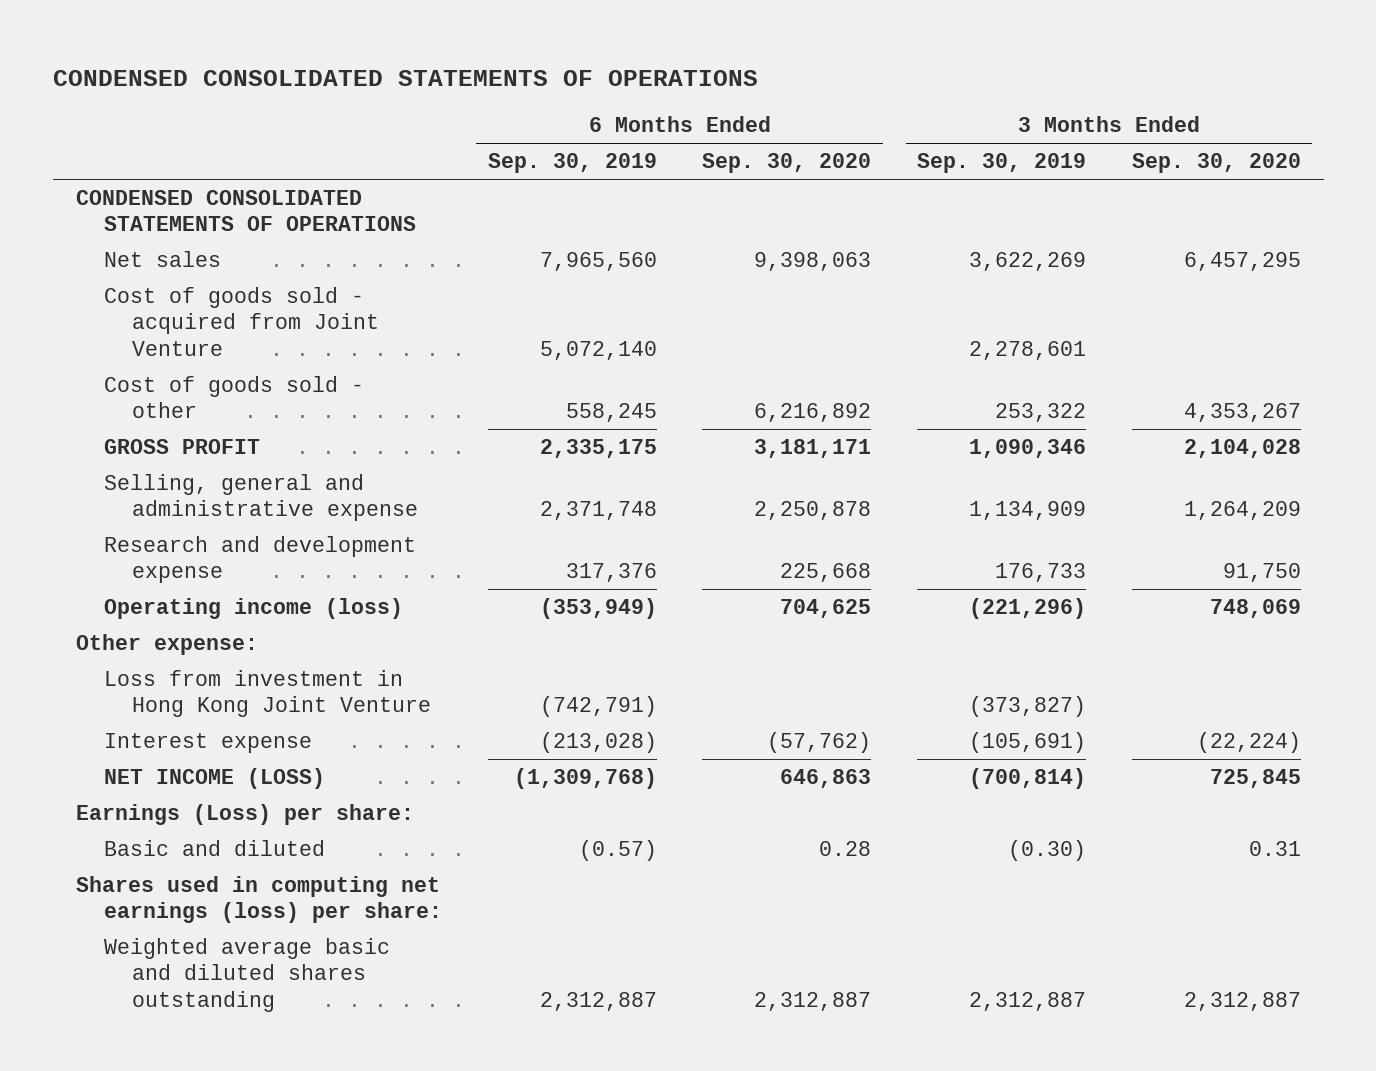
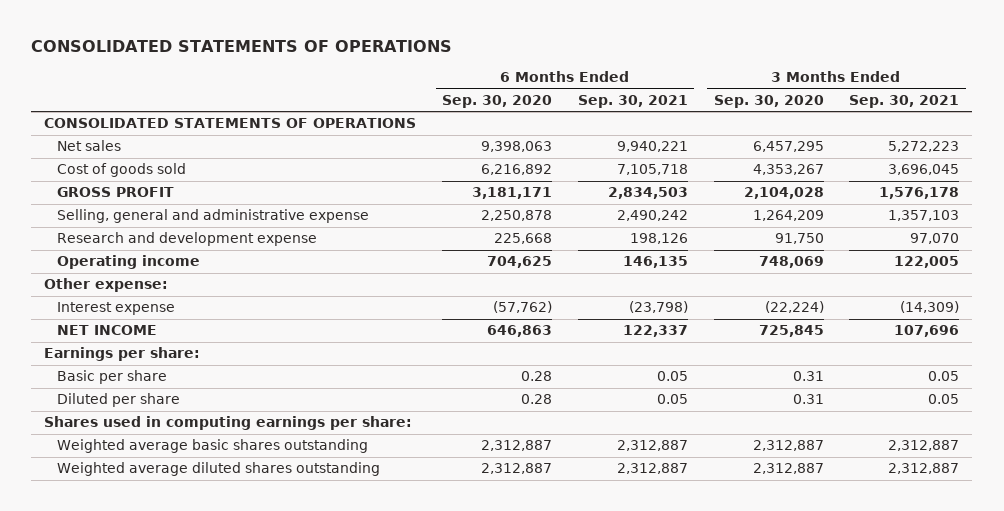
- CONDENSED CONSOLIDATED STATEMENTS OF OPERATIONS
+ CONSOLIDATED STATEMENTS OF OPERATIONS
- | 6 Months Ended Sep. 30, 2019 | 6 Months Ended Sep. 30, 2020 | 3 Months Ended Sep. 30, 2019 | 3 Months Ended Sep. 30, 2020
+ | 6 Months Ended Sep. 30, 2020 | 6 Months Ended Sep. 30, 2021 | 3 Months Ended Sep. 30, 2020 | 3 Months Ended Sep. 30, 2021
- CONDENSED CONSOLIDATED STATEMENTS OF OPERATIONS
+ CONSOLIDATED STATEMENTS OF OPERATIONS
- Cost of goods sold - acquired from Joint Venture | 5,072,140 | | 2,278,601 |
- Cost of goods sold - other | 558,245 | 6,216,892 | 253,322 | 4,353,267
+ Cost of goods sold | 6,216,892 | 7,105,718 | 4,353,267 | 3,696,045
- Operating income (loss) | (353,949) | 704,625 | (221,296) | 748,069
+ Operating income | 704,625 | 146,135 | 748,069 | 122,005
- Loss from investment in Hong Kong Joint Venture | (742,791) | | (373,827) |
- NET INCOME (LOSS) | (1,309,768) | 646,863 | (700,814) | 725,845
- Earnings (Loss) per share:
- Basic and diluted | (0.57) | 0.28 | (0.30) | 0.31
- Shares used in computing net earnings (loss) per share:
- Weighted average basic and diluted shares outstanding | 2,312,887 | 2,312,887 | 2,312,887 | 2,312,887
+ NET INCOME | 646,863 | 122,337 | 725,845 | 107,696
+ Earnings per share:
+ Basic per share | 0.28 | 0.05 | 0.31 | 0.05
+ Diluted per share | 0.28 | 0.05 | 0.31 | 0.05
+ Shares used in computing earnings per share:
+ Weighted average basic shares outstanding | 2,312,887 | 2,312,887 | 2,312,887 | 2,312,887
+ Weighted average diluted shares outstanding | 2,312,887 | 2,312,887 | 2,312,887 | 2,312,887

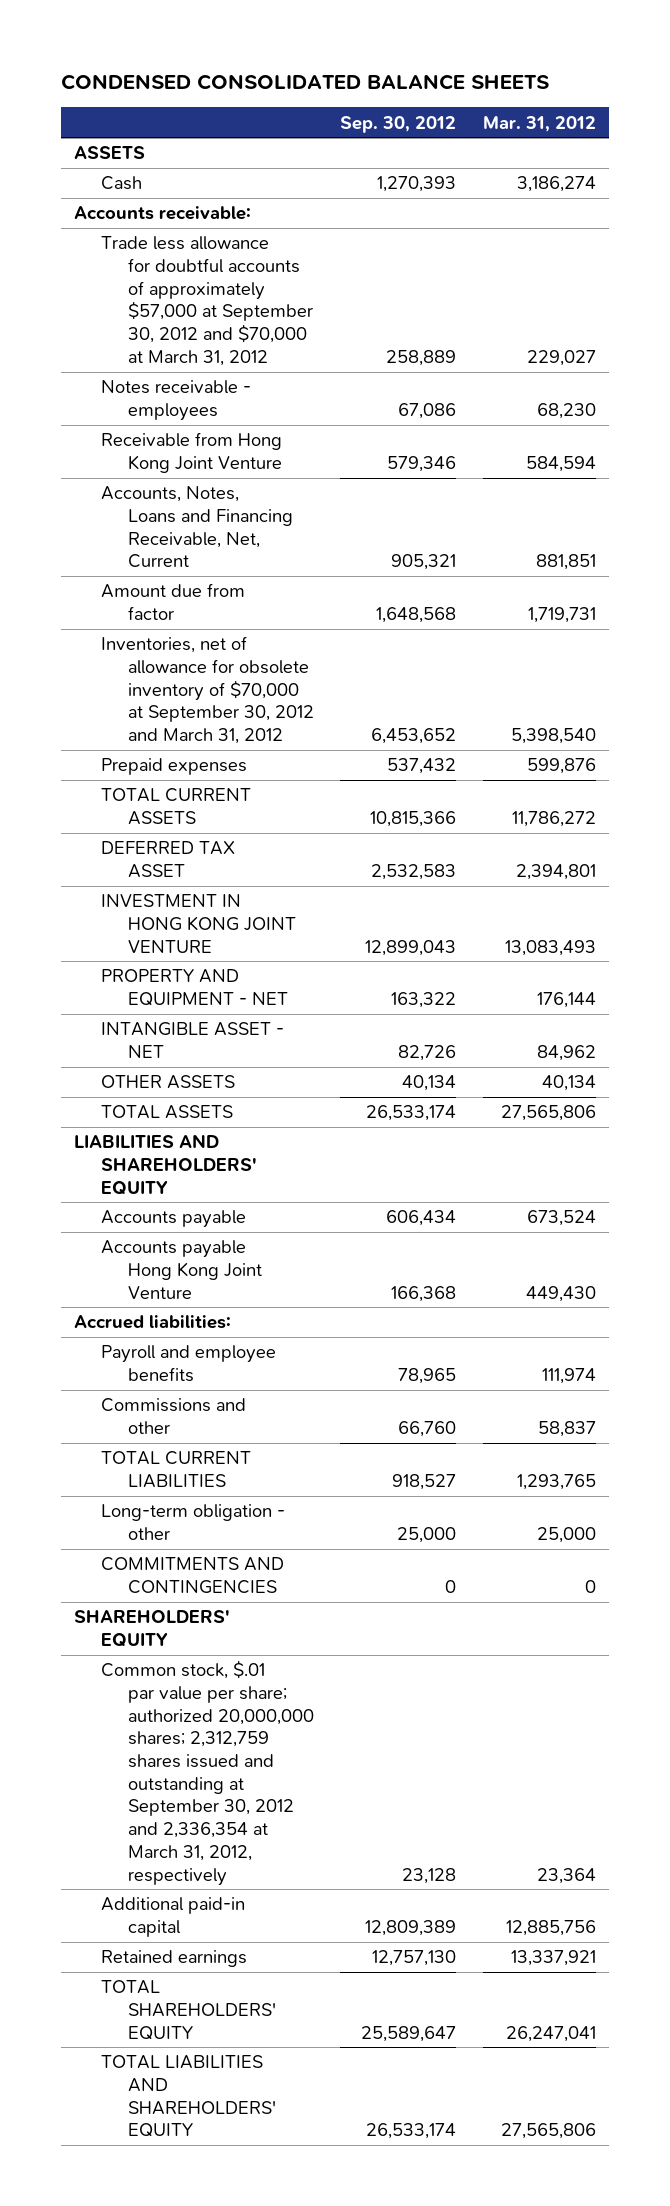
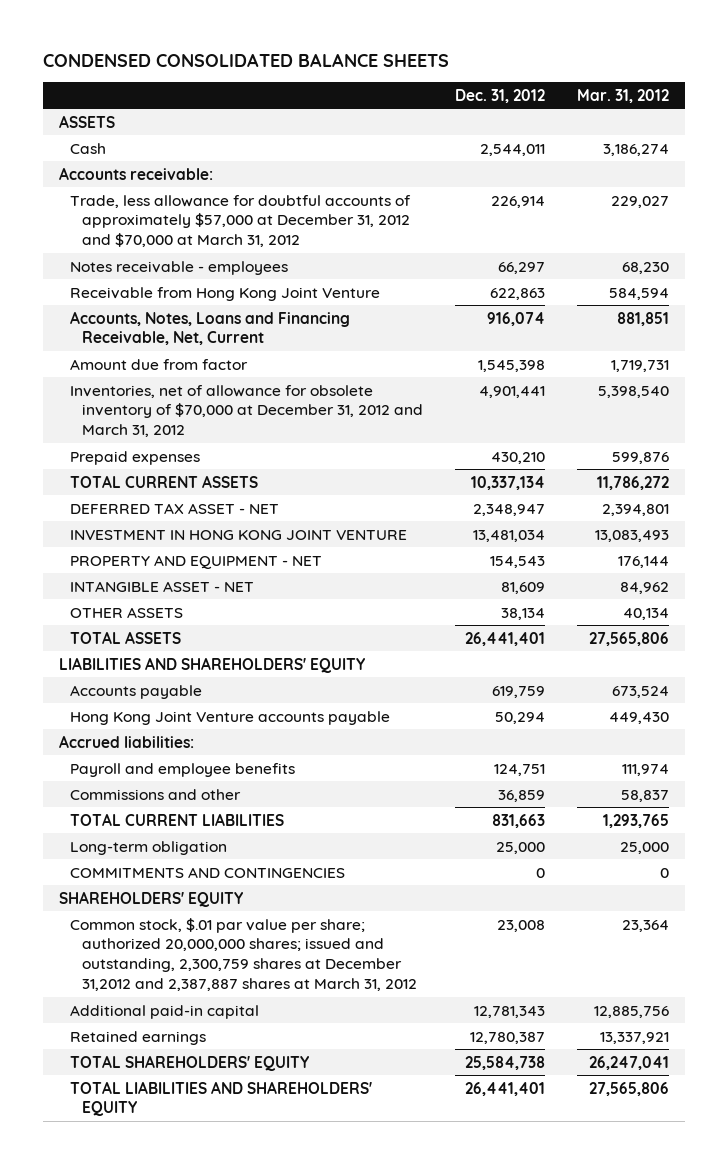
- | Sep. 30, 2012 | Mar. 31, 2012
+ | Dec. 31, 2012 | Mar. 31, 2012
- Trade less allowance for doubtful accounts of approximately $57,000 at September 30, 2012 and $70,000 at March 31, 2012 | 258,889 | 229,027
+ Trade, less allowance for doubtful accounts of approximately $57,000 at December 31, 2012 and $70,000 at March 31, 2012 | 226,914 | 229,027
- Inventories, net of allowance for obsolete inventory of $70,000 at September 30, 2012 and March 31, 2012 | 6,453,652 | 5,398,540
+ Inventories, net of allowance for obsolete inventory of $70,000 at December 31, 2012 and March 31, 2012 | 4,901,441 | 5,398,540
- DEFERRED TAX ASSET | 2,532,583 | 2,394,801
+ DEFERRED TAX ASSET - NET | 2,348,947 | 2,394,801
- Accounts payable Hong Kong Joint Venture | 166,368 | 449,430
+ Hong Kong Joint Venture accounts payable | 50,294 | 449,430
- Long-term obligation - other | 25,000 | 25,000
+ Long-term obligation | 25,000 | 25,000
- Common stock, $.01 par value per share; authorized 20,000,000 shares; 2,312,759 shares issued and outstanding at September 30, 2012 and 2,336,354 at March 31, 2012, respectively | 23,128 | 23,364
+ Common stock, $.01 par value per share; authorized 20,000,000 shares; issued and outstanding, 2,300,759 shares at December 31,2012 and 2,387,887 shares at March 31, 2012 | 23,008 | 23,364

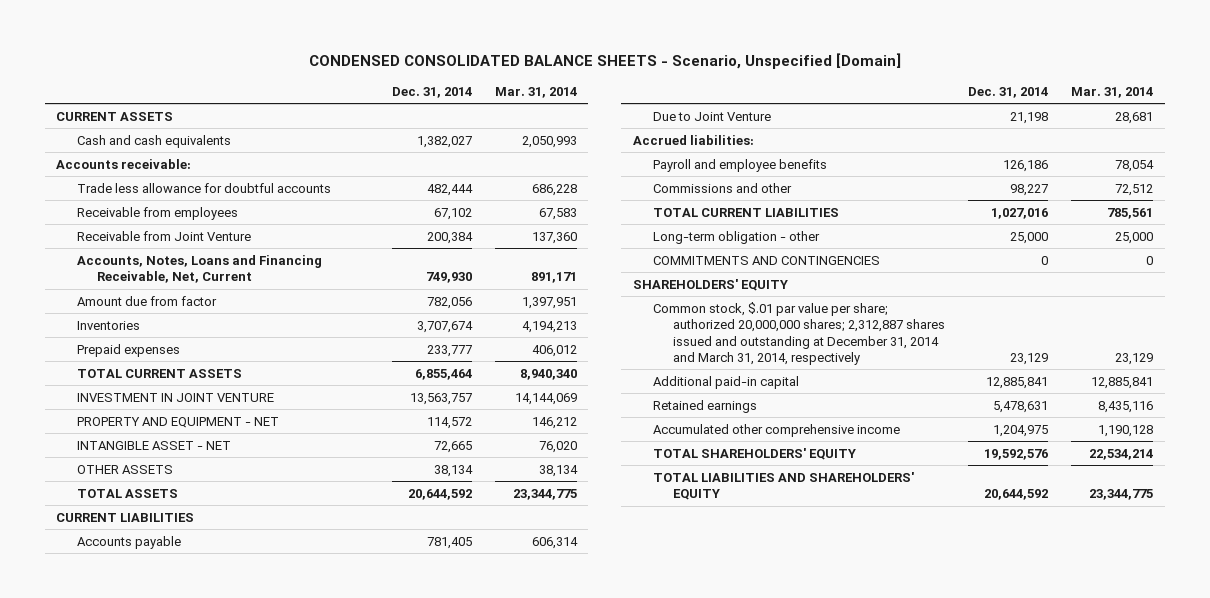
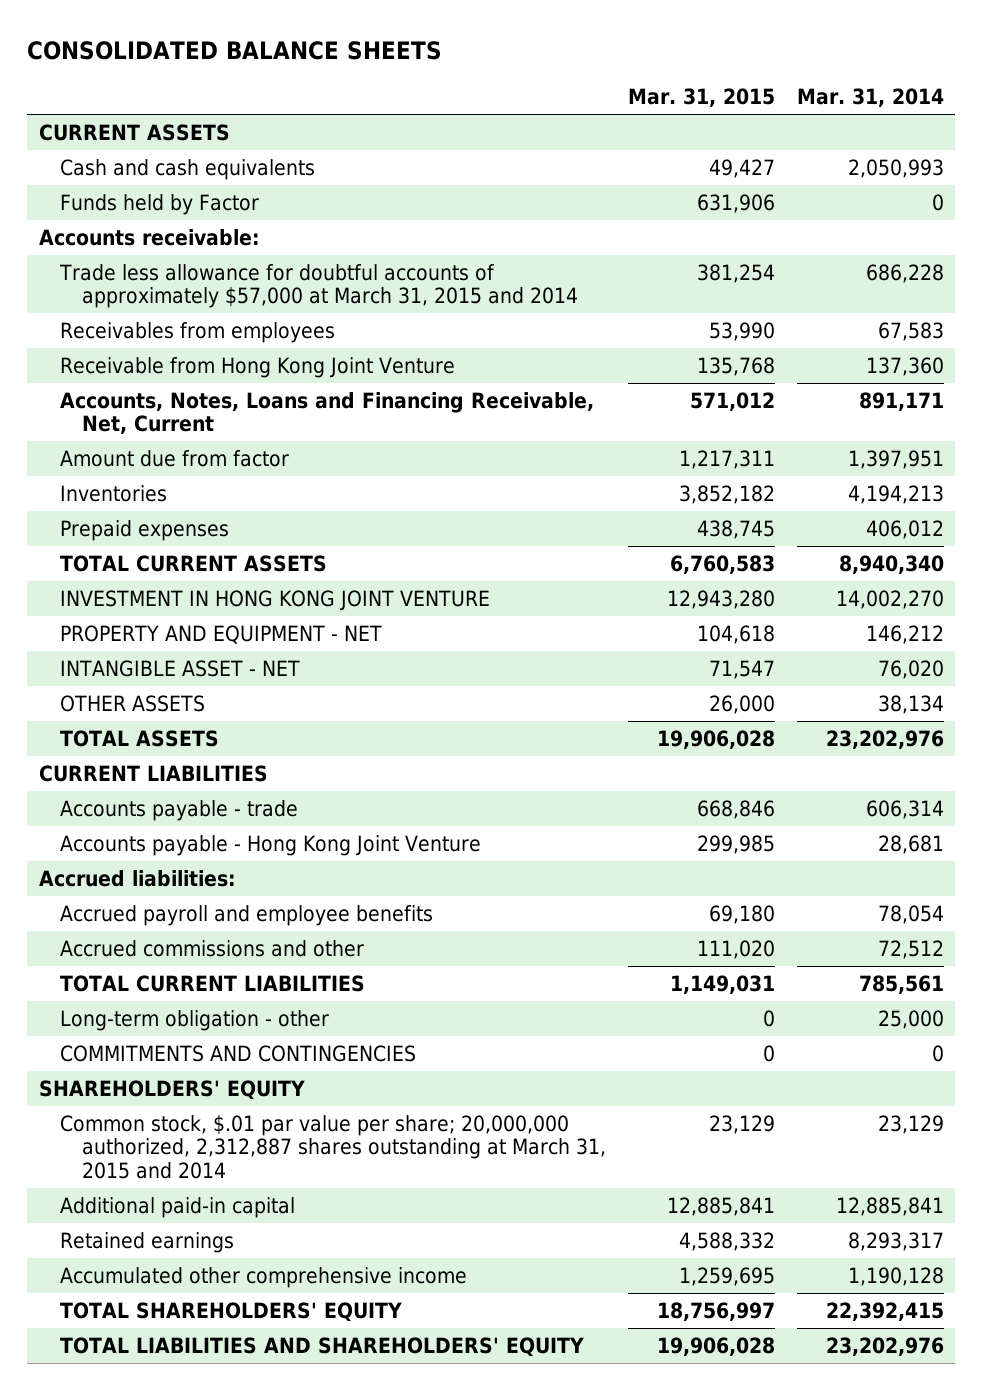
- CONDENSED CONSOLIDATED BALANCE SHEETS - Scenario, Unspecified [Domain]
+ CONSOLIDATED BALANCE SHEETS
- | Dec. 31, 2014 | Mar. 31, 2014
+ | Mar. 31, 2015 | Mar. 31, 2014
+ Funds held by Factor | 631,906 | 0
- Trade less allowance for doubtful accounts | 482,444 | 686,228
- Receivable from employees | 67,102 | 67,583
- Receivable from Joint Venture | 200,384 | 137,360
+ Trade less allowance for doubtful accounts of approximately $57,000 at March 31, 2015 and 2014 | 381,254 | 686,228
+ Receivables from employees | 53,990 | 67,583
+ Receivable from Hong Kong Joint Venture | 135,768 | 137,360
- INVESTMENT IN JOINT VENTURE | 13,563,757 | 14,144,069
+ INVESTMENT IN HONG KONG JOINT VENTURE | 12,943,280 | 14,002,270
- TOTAL ASSETS | 20,644,592 | 23,344,775
+ TOTAL ASSETS | 19,906,028 | 23,202,976
- Accounts payable | 781,405 | 606,314
- Due to Joint Venture | 21,198 | 28,681
+ Accounts payable - trade | 668,846 | 606,314
+ Accounts payable - Hong Kong Joint Venture | 299,985 | 28,681
- Payroll and employee benefits | 126,186 | 78,054
- Commissions and other | 98,227 | 72,512
+ Accrued payroll and employee benefits | 69,180 | 78,054
+ Accrued commissions and other | 111,020 | 72,512
- Common stock, $.01 par value per share; authorized 20,000,000 shares; 2,312,887 shares issued and outstanding at December 31, 2014 and March 31, 2014, respectively | 23,129 | 23,129
+ Common stock, $.01 par value per share; 20,000,000 authorized, 2,312,887 shares outstanding at March 31, 2015 and 2014 | 23,129 | 23,129
- Retained earnings | 5,478,631 | 8,435,116
+ Retained earnings | 4,588,332 | 8,293,317
- TOTAL SHAREHOLDERS' EQUITY | 19,592,576 | 22,534,214
- TOTAL LIABILITIES AND SHAREHOLDERS' EQUITY | 20,644,592 | 23,344,775
+ TOTAL SHAREHOLDERS' EQUITY | 18,756,997 | 22,392,415
+ TOTAL LIABILITIES AND SHAREHOLDERS' EQUITY | 19,906,028 | 23,202,976

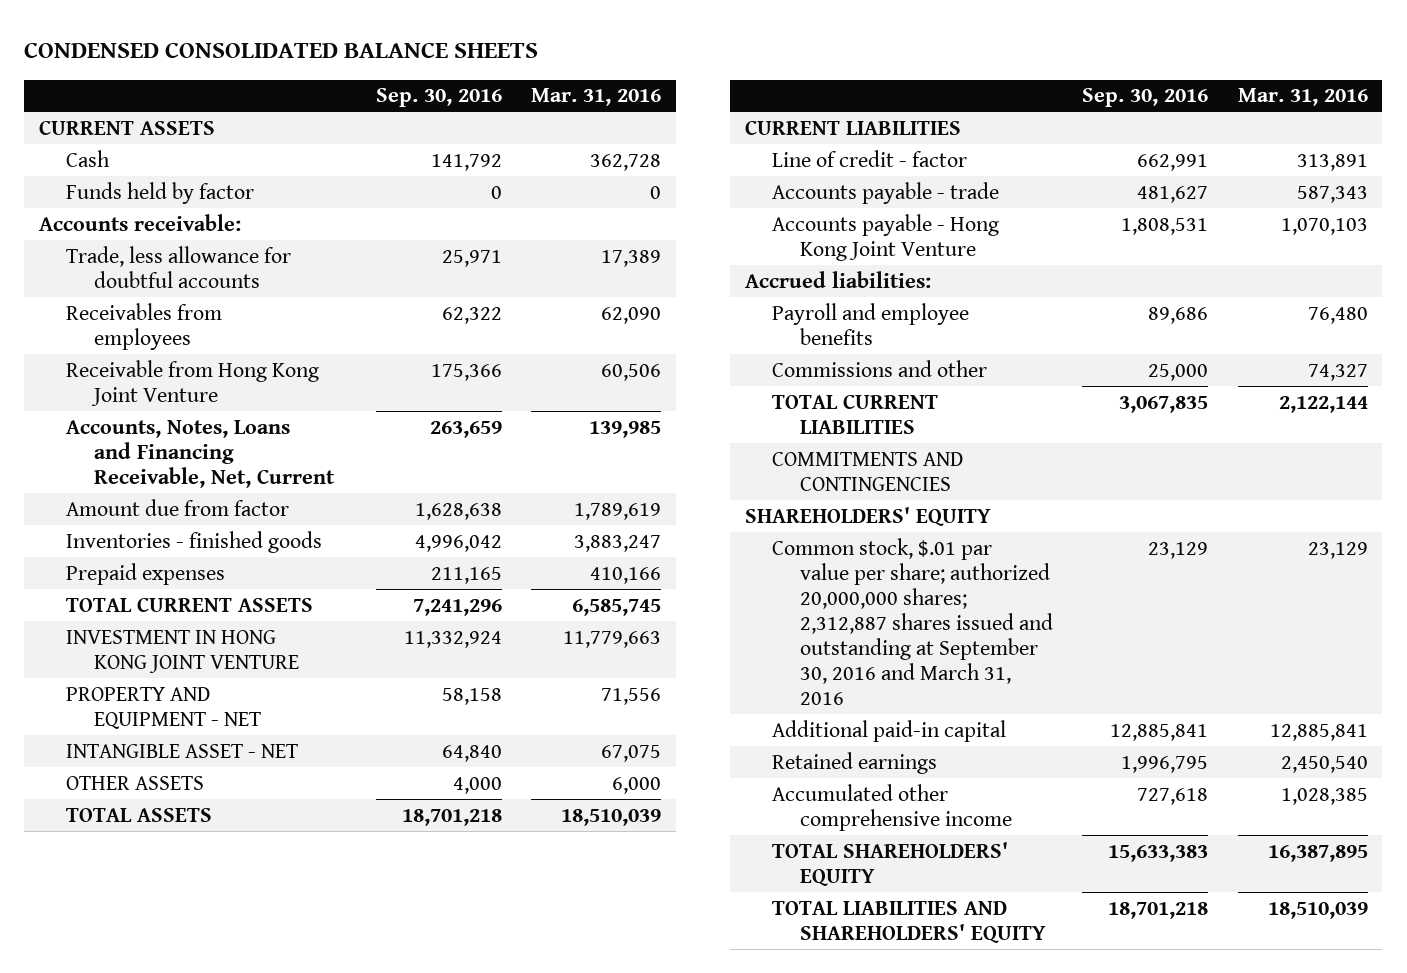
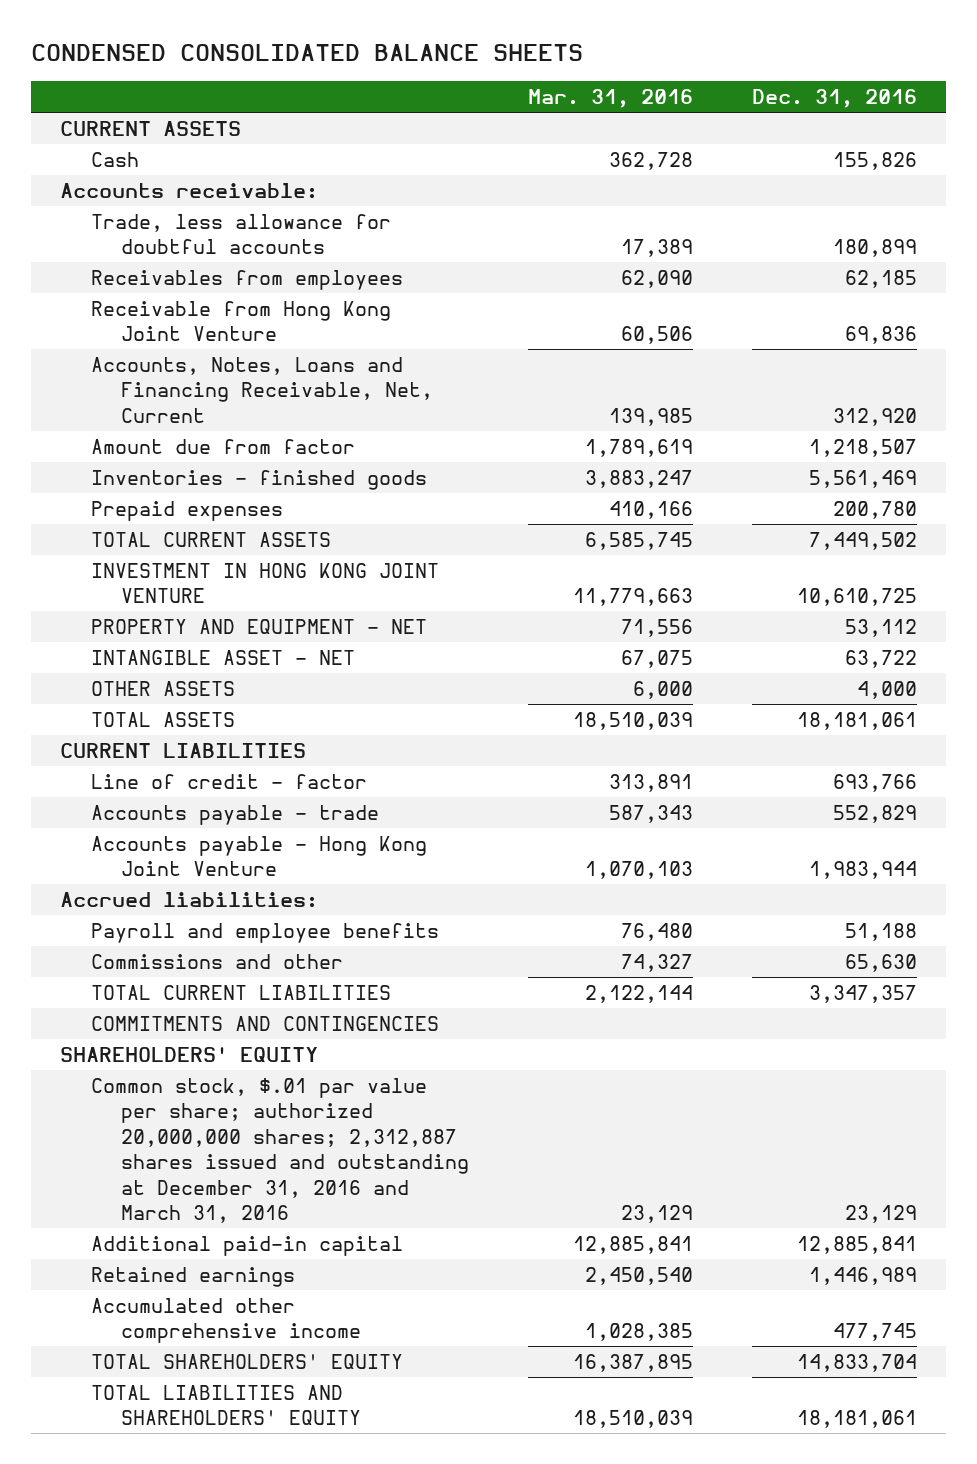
- | Sep. 30, 2016 | Mar. 31, 2016
+ | Mar. 31, 2016 | Dec. 31, 2016
- Funds held by factor | 0 | 0
- Common stock, $.01 par value per share; authorized 20,000,000 shares; 2,312,887 shares issued and outstanding at September 30, 2016 and March 31, 2016 | 23,129 | 23,129
+ Common stock, $.01 par value per share; authorized 20,000,000 shares; 2,312,887 shares issued and outstanding at December 31, 2016 and March 31, 2016 | 23,129 | 23,129

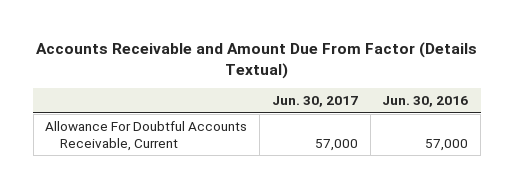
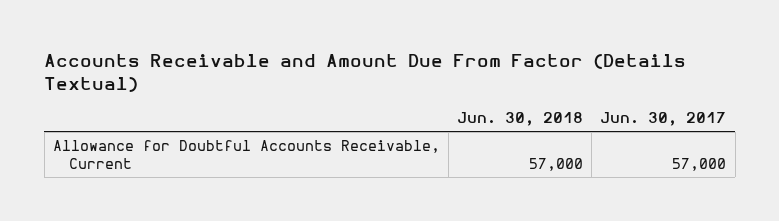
- | Jun. 30, 2017 | Jun. 30, 2016
+ | Jun. 30, 2018 | Jun. 30, 2017
- Allowance For Doubtful Accounts Receivable, Current | 57,000 | 57,000
+ Allowance for Doubtful Accounts Receivable, Current | 57,000 | 57,000

